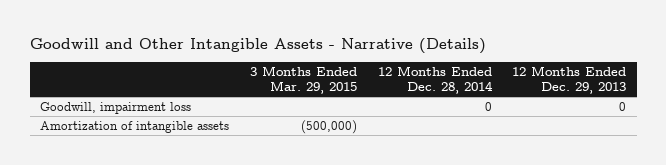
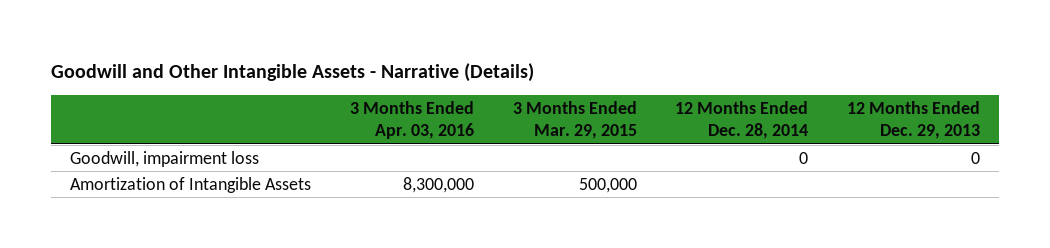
- | 3 Months Ended Mar. 29, 2015 | 12 Months Ended Dec. 28, 2014 | 12 Months Ended Dec. 29, 2013
+ | 3 Months Ended Apr. 03, 2016 | 3 Months Ended Mar. 29, 2015 | 12 Months Ended Dec. 28, 2014 | 12 Months Ended Dec. 29, 2013
- Amortization of intangible assets | (500,000) | |
+ Amortization of Intangible Assets | 8,300,000 | 500,000 | |

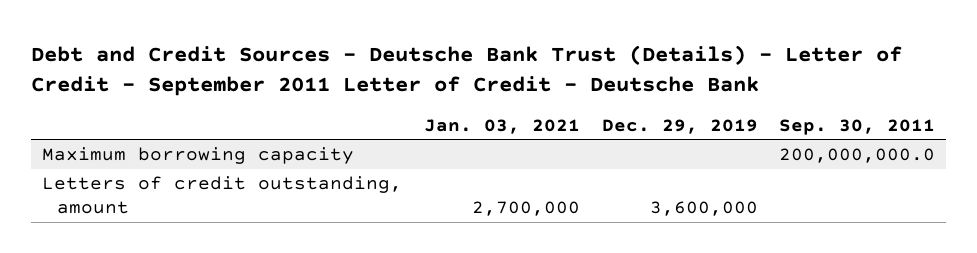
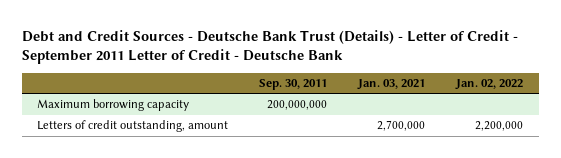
- | Jan. 03, 2021 | Dec. 29, 2019 | Sep. 30, 2011
+ | Sep. 30, 2011 | Jan. 03, 2021 | Jan. 02, 2022
- Maximum borrowing capacity | | | 200,000,000.0
+ Maximum borrowing capacity | 200,000,000 | |

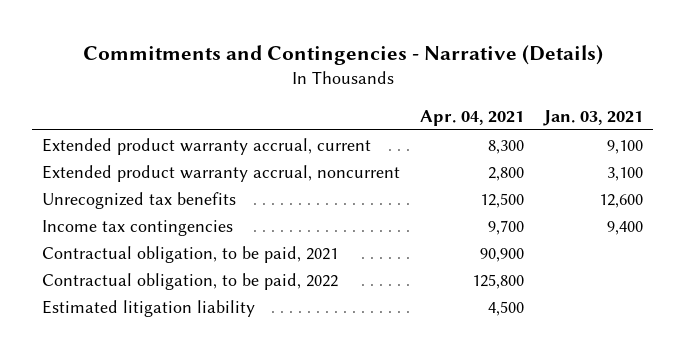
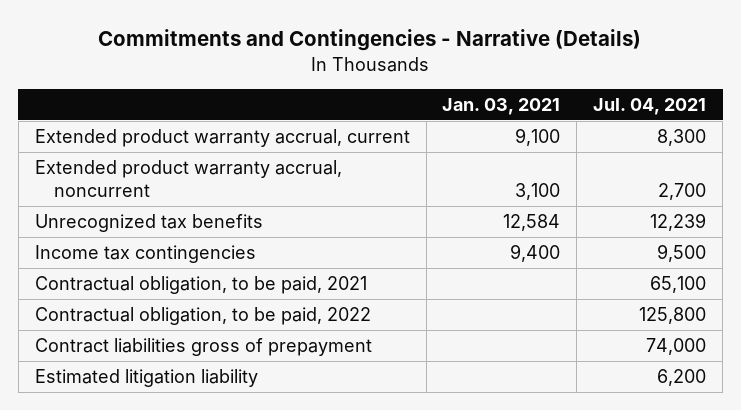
- | Apr. 04, 2021 | Jan. 03, 2021
+ | Jan. 03, 2021 | Jul. 04, 2021
- Unrecognized tax benefits | 12,500 | 12,600
+ Unrecognized tax benefits | 12,584 | 12,239
+ Contract liabilities gross of prepayment | | 74,000

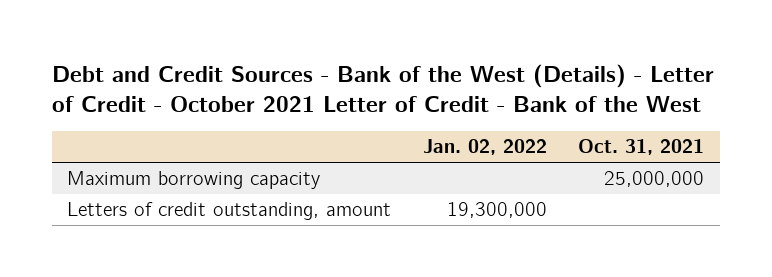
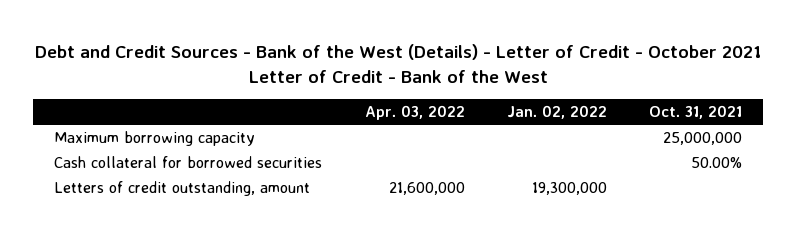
- | Jan. 02, 2022 | Oct. 31, 2021
+ | Apr. 03, 2022 | Jan. 02, 2022 | Oct. 31, 2021
+ Cash collateral for borrowed securities | | | 50.00%

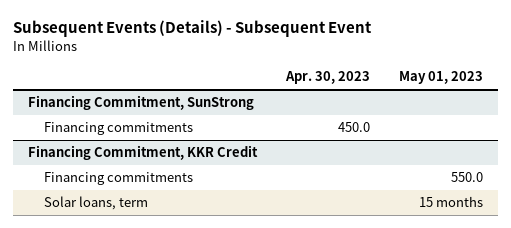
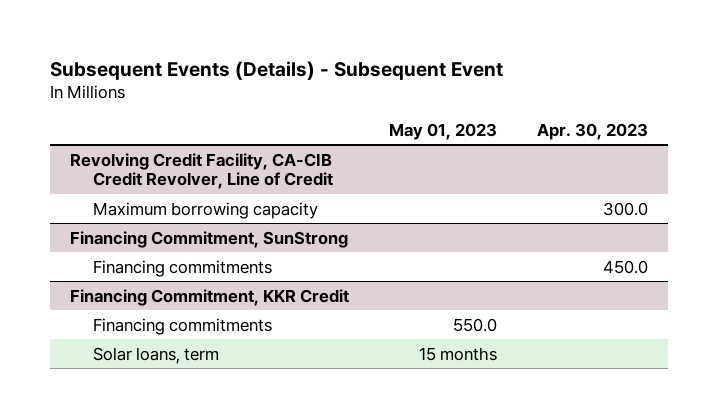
- | Apr. 30, 2023 | May 01, 2023
+ | May 01, 2023 | Apr. 30, 2023
+ Revolving Credit Facility, CA-CIB Credit Revolver, Line of Credit
+ Maximum borrowing capacity | | 300.0

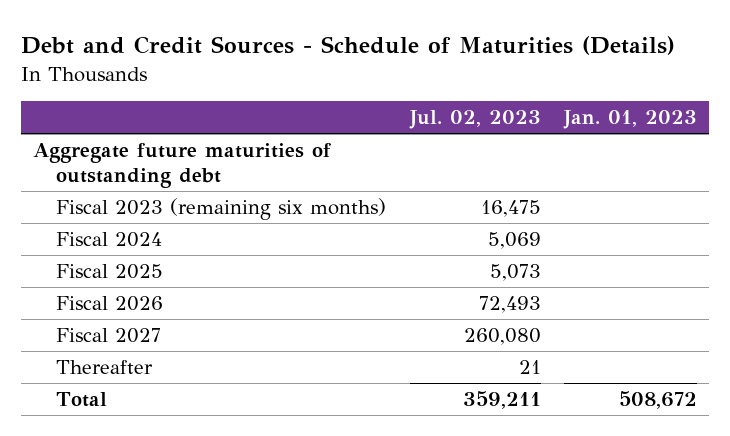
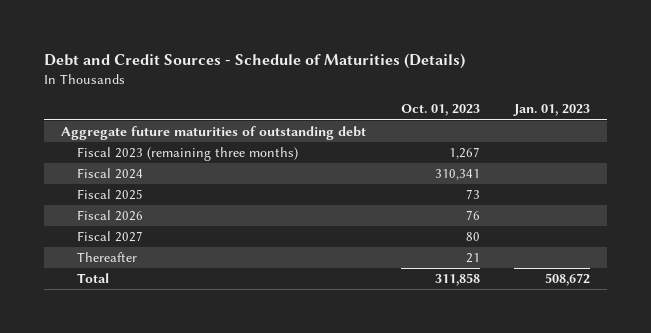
- | Jul. 02, 2023 | Jan. 01, 2023
+ | Oct. 01, 2023 | Jan. 01, 2023
- Fiscal 2023 (remaining six months) | 16,475 |
+ Fiscal 2023 (remaining three months) | 1,267 |

